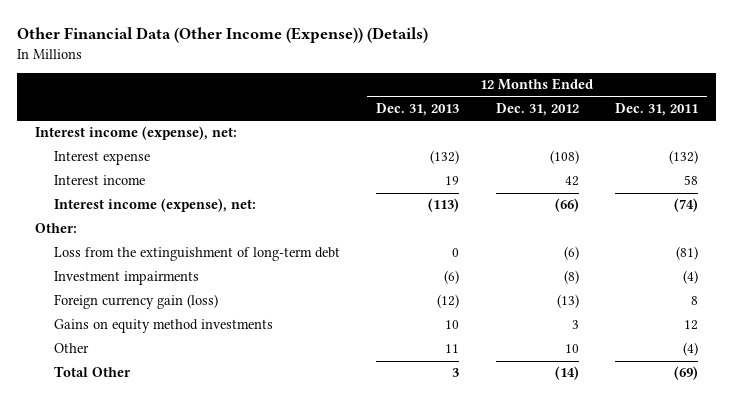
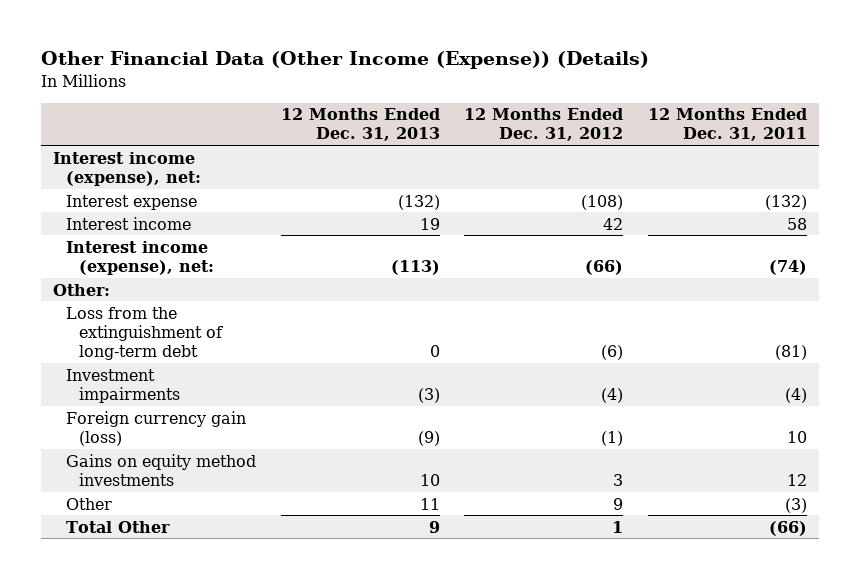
- Investment impairments | (6) | (8) | (4)
- Foreign currency gain (loss) | (12) | (13) | 8
+ Investment impairments | (3) | (4) | (4)
+ Foreign currency gain (loss) | (9) | (1) | 10
- Other | 11 | 10 | (4)
- Total Other | 3 | (14) | (69)
+ Other | 11 | 9 | (3)
+ Total Other | 9 | 1 | (66)

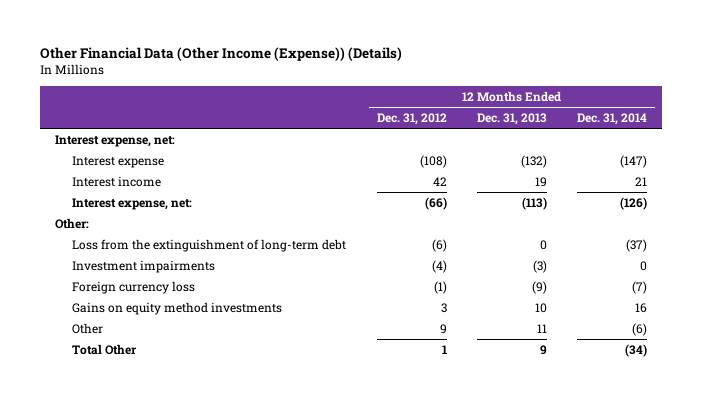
- | 12 Months Ended Dec. 31, 2013 | 12 Months Ended Dec. 31, 2012 | 12 Months Ended Dec. 31, 2011
+ | 12 Months Ended Dec. 31, 2012 | 12 Months Ended Dec. 31, 2013 | 12 Months Ended Dec. 31, 2014
- Interest income (expense), net:
+ Interest expense, net:
- Interest income (expense), net: | (113) | (66) | (74)
+ Interest expense, net: | (66) | (113) | (126)
- Foreign currency gain (loss) | (9) | (1) | 10
+ Foreign currency loss | (1) | (9) | (7)

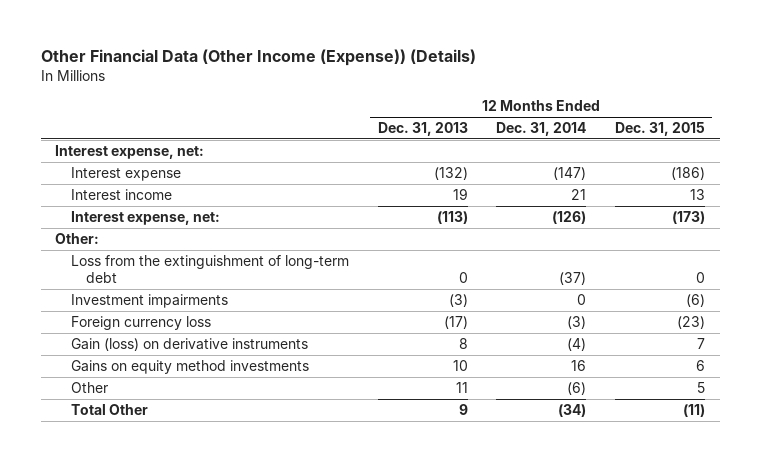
- | 12 Months Ended Dec. 31, 2012 | 12 Months Ended Dec. 31, 2013 | 12 Months Ended Dec. 31, 2014
+ | 12 Months Ended Dec. 31, 2013 | 12 Months Ended Dec. 31, 2014 | 12 Months Ended Dec. 31, 2015
- Foreign currency loss | (1) | (9) | (7)
+ Foreign currency loss | (17) | (3) | (23)
+ Gain (loss) on derivative instruments | 8 | (4) | 7

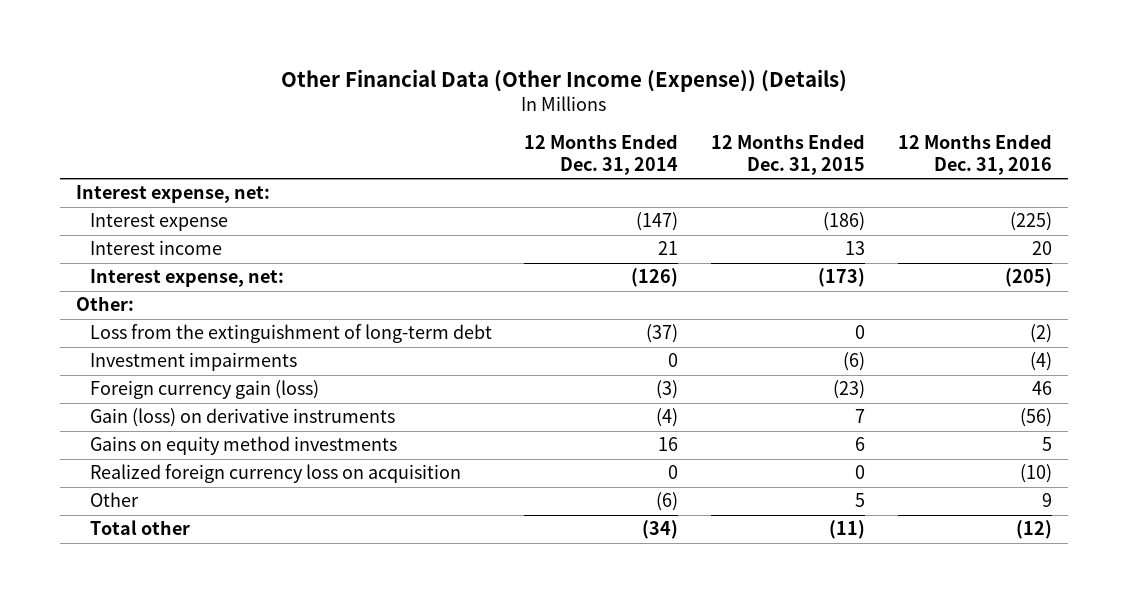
- | 12 Months Ended Dec. 31, 2013 | 12 Months Ended Dec. 31, 2014 | 12 Months Ended Dec. 31, 2015
+ | 12 Months Ended Dec. 31, 2014 | 12 Months Ended Dec. 31, 2015 | 12 Months Ended Dec. 31, 2016
- Foreign currency loss | (17) | (3) | (23)
+ Foreign currency gain (loss) | (3) | (23) | 46
+ Realized foreign currency loss on acquisition | 0 | 0 | (10)
- Total Other | 9 | (34) | (11)
+ Total other | (34) | (11) | (12)

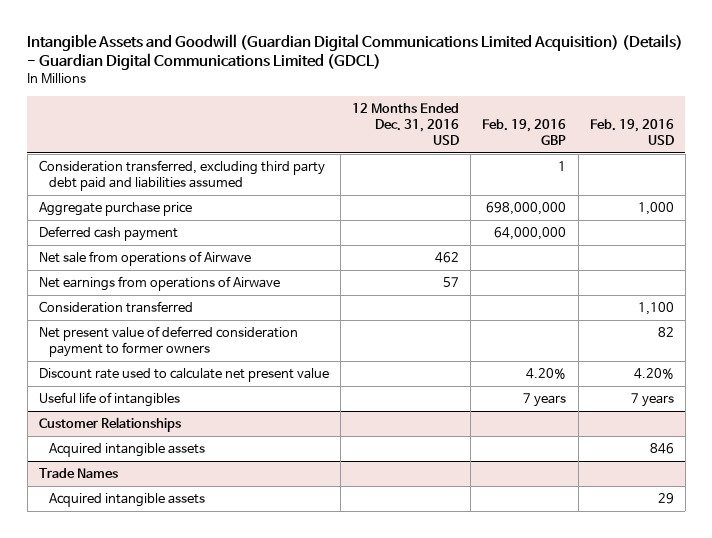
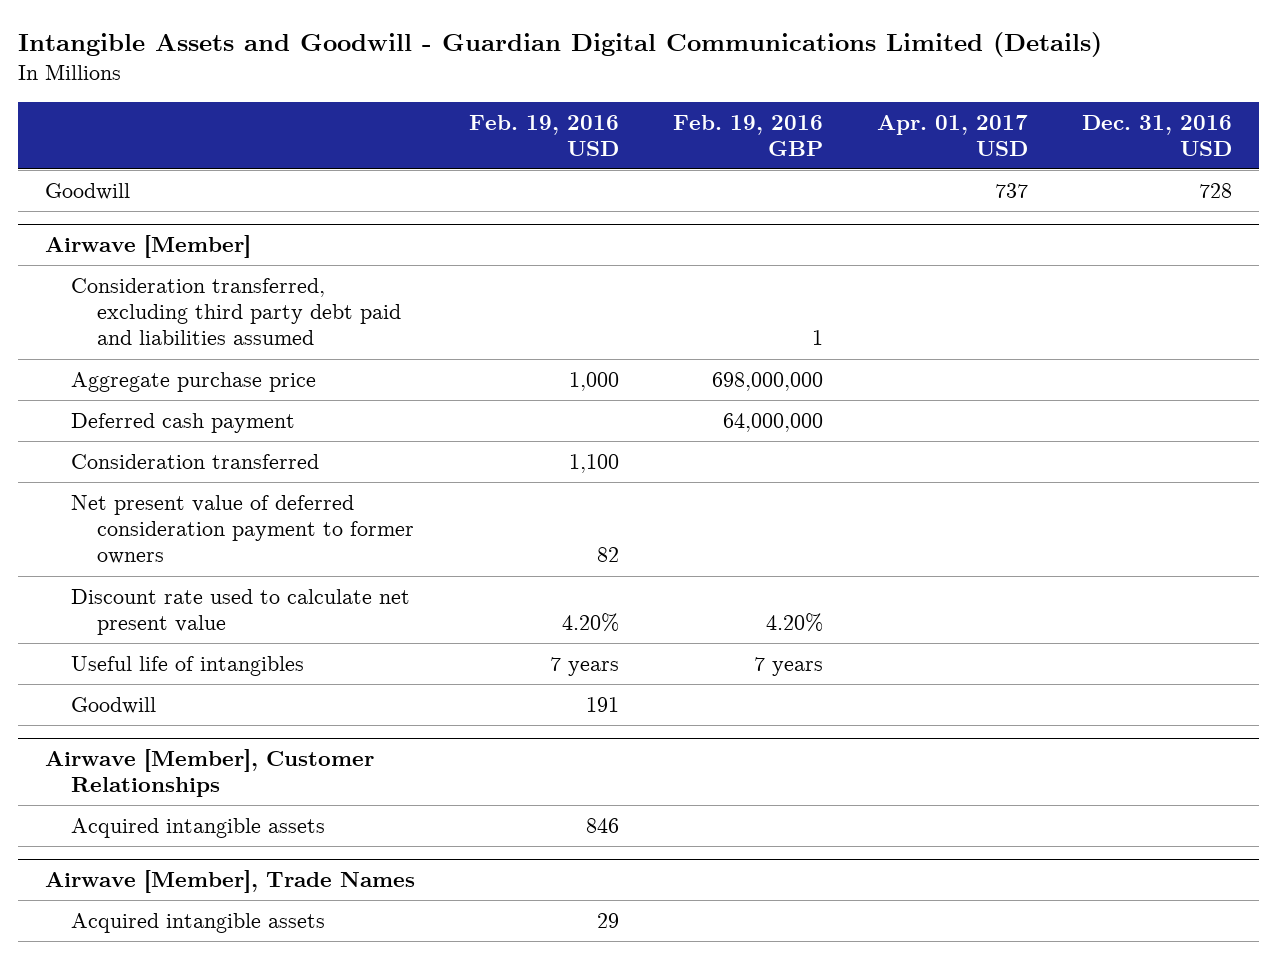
- Intangible Assets and Goodwill (Guardian Digital Communications Limited Acquisition) (Details) - Guardian Digital Communications Limited (GDCL)
+ Intangible Assets and Goodwill - Guardian Digital Communications Limited (Details)
- | 12 Months Ended Dec. 31, 2016 USD | Feb. 19, 2016 GBP | Feb. 19, 2016 USD
+ | Feb. 19, 2016 USD | Feb. 19, 2016 GBP | Apr. 01, 2017 USD | Dec. 31, 2016 USD
+ Goodwill | | | 737 | 728
+ Airwave [Member]
- Net sale from operations of Airwave | 462 | |
- Net earnings from operations of Airwave | 57 | |
- Customer Relationships
+ Goodwill | 191 | | |
+ Airwave [Member], Customer Relationships
- Trade Names
+ Airwave [Member], Trade Names

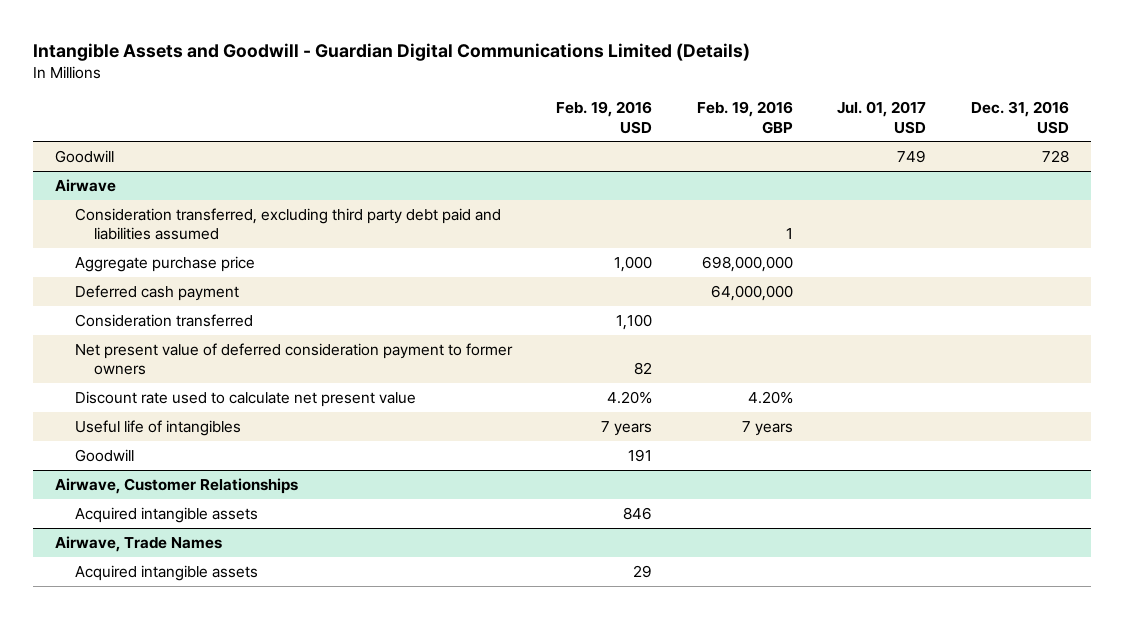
- | Feb. 19, 2016 USD | Feb. 19, 2016 GBP | Apr. 01, 2017 USD | Dec. 31, 2016 USD
+ | Feb. 19, 2016 USD | Feb. 19, 2016 GBP | Jul. 01, 2017 USD | Dec. 31, 2016 USD
- Airwave [Member]
+ Airwave
- Airwave [Member], Customer Relationships
+ Airwave, Customer Relationships
- Airwave [Member], Trade Names
+ Airwave, Trade Names

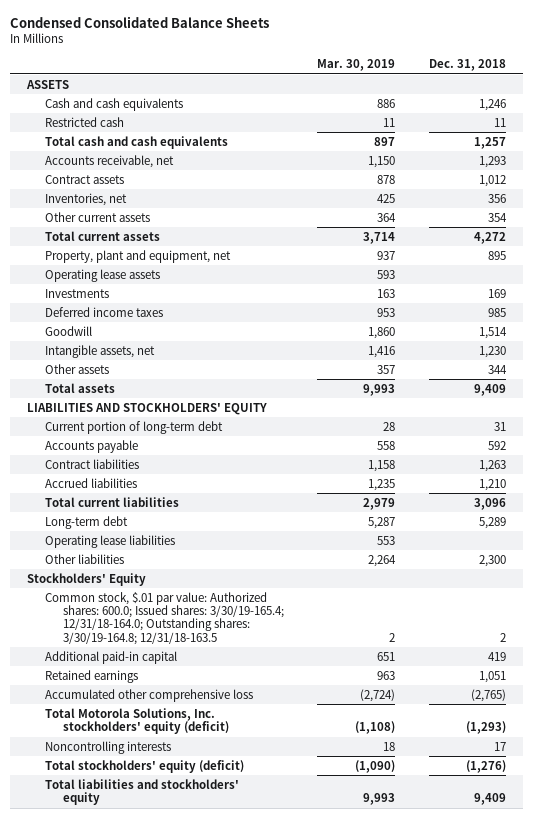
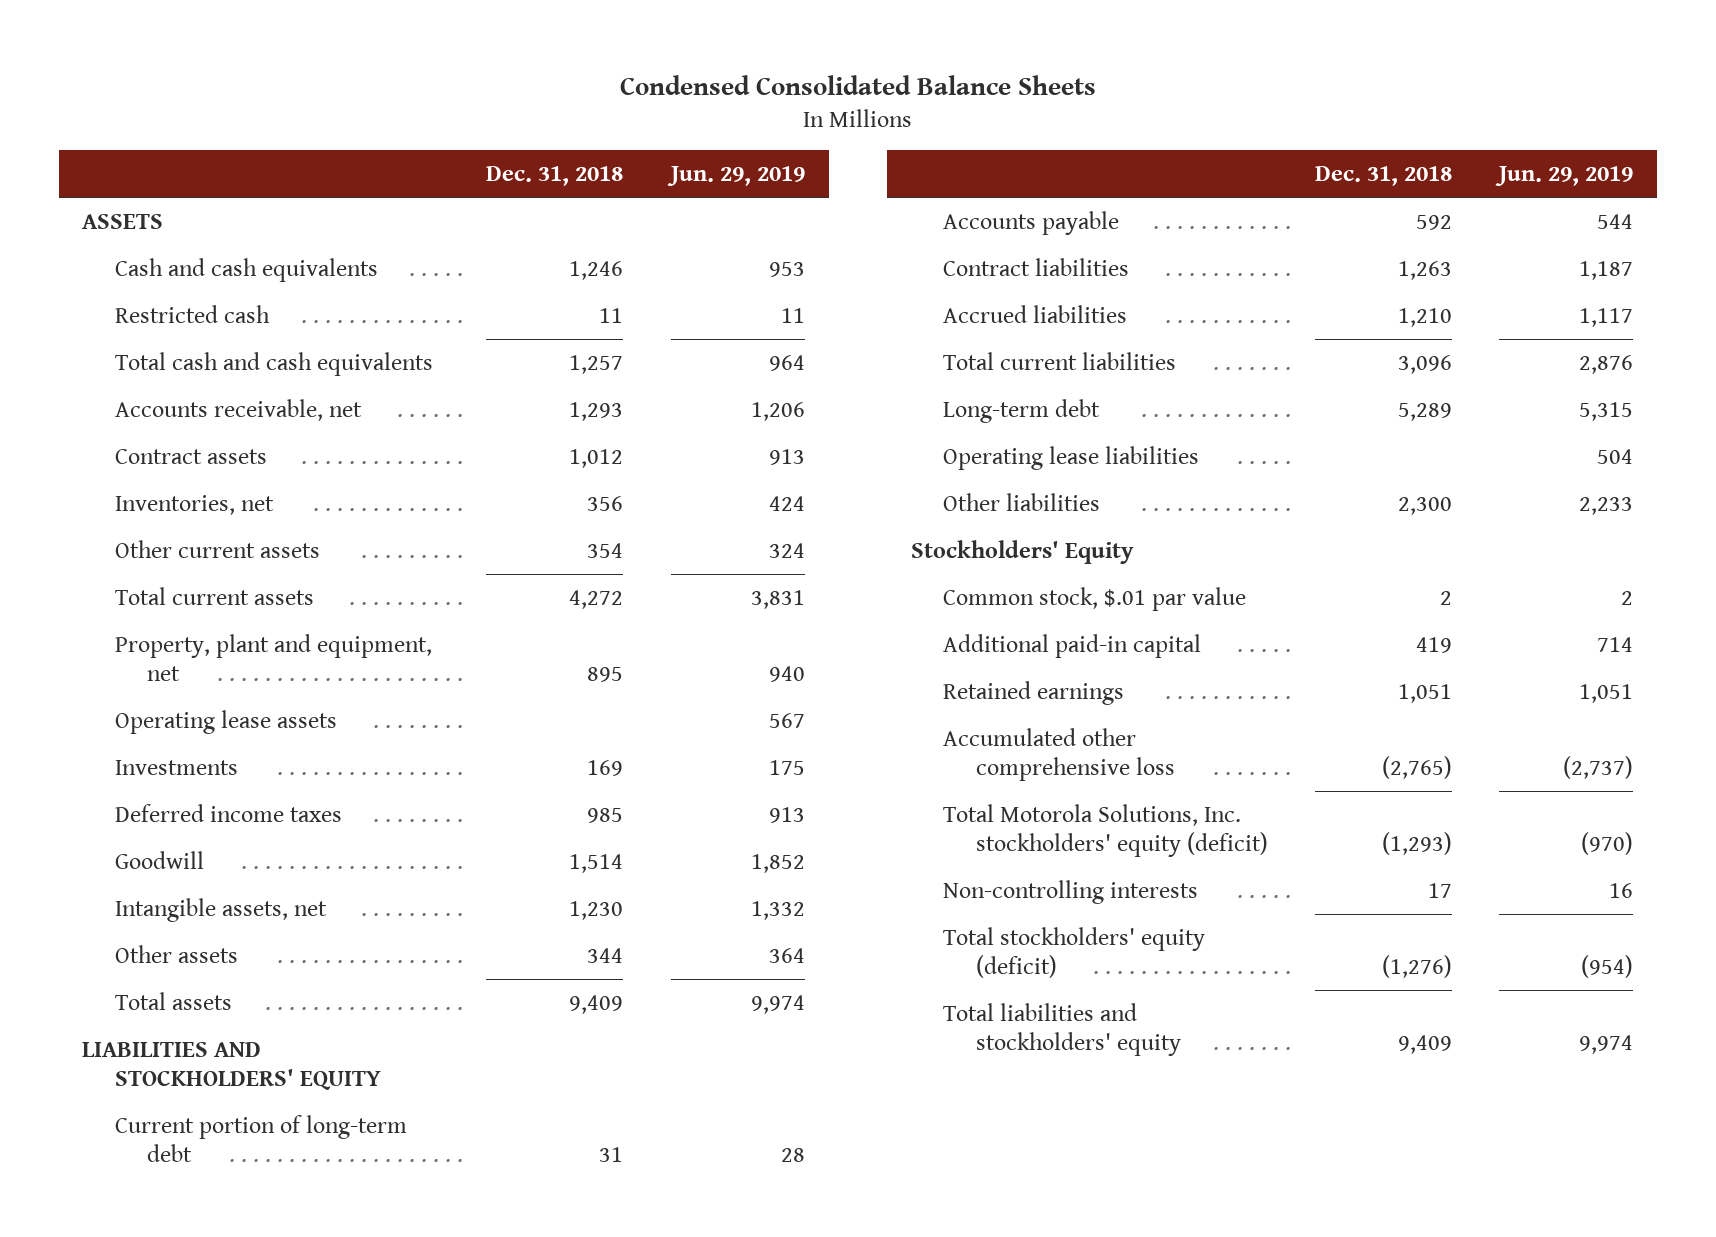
- | Mar. 30, 2019 | Dec. 31, 2018
+ | Dec. 31, 2018 | Jun. 29, 2019
- Common stock, $.01 par value: Authorized shares: 600.0; Issued shares: 3/30/19-165.4; 12/31/18-164.0; Outstanding shares: 3/30/19-164.8; 12/31/18-163.5 | 2 | 2
+ Common stock, $.01 par value | 2 | 2
- Noncontrolling interests | 18 | 17
+ Non-controlling interests | 17 | 16

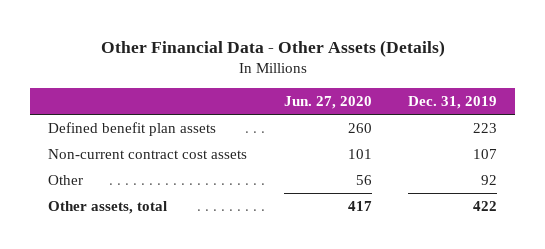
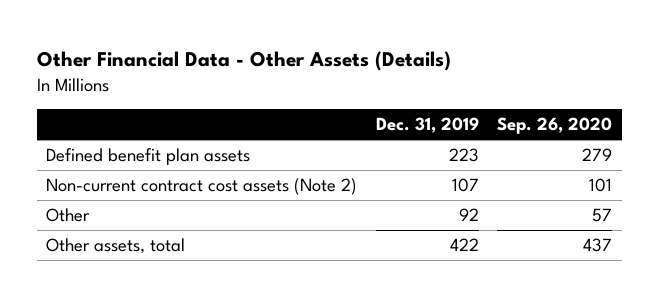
- | Jun. 27, 2020 | Dec. 31, 2019
+ | Dec. 31, 2019 | Sep. 26, 2020
- Non-current contract cost assets | 101 | 107
+ Non-current contract cost assets (Note 2) | 107 | 101

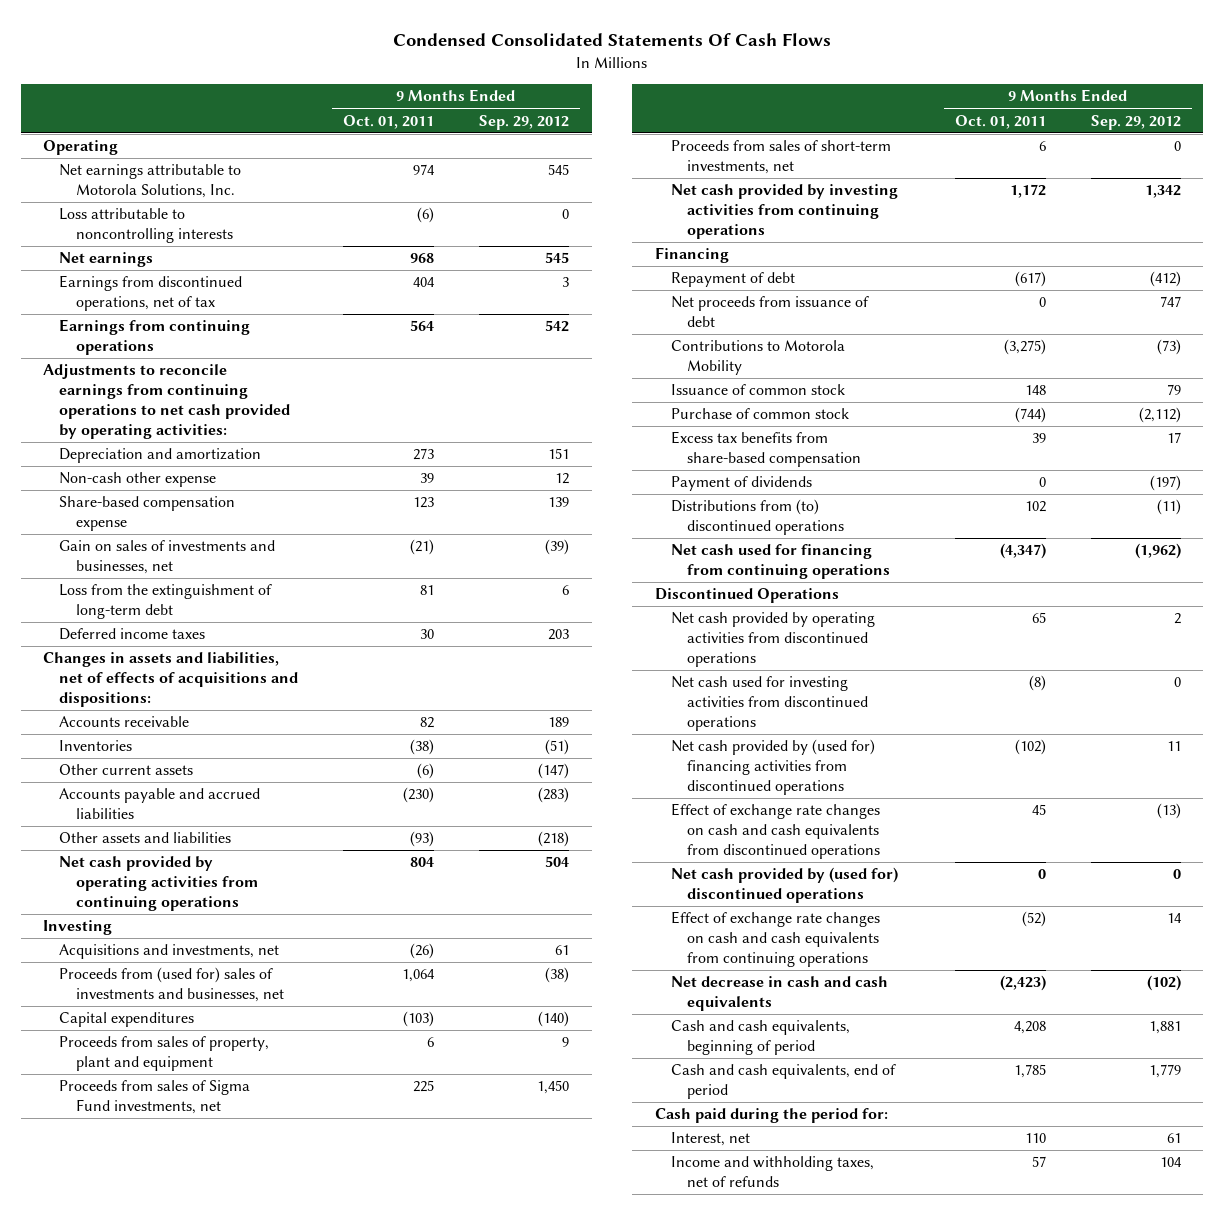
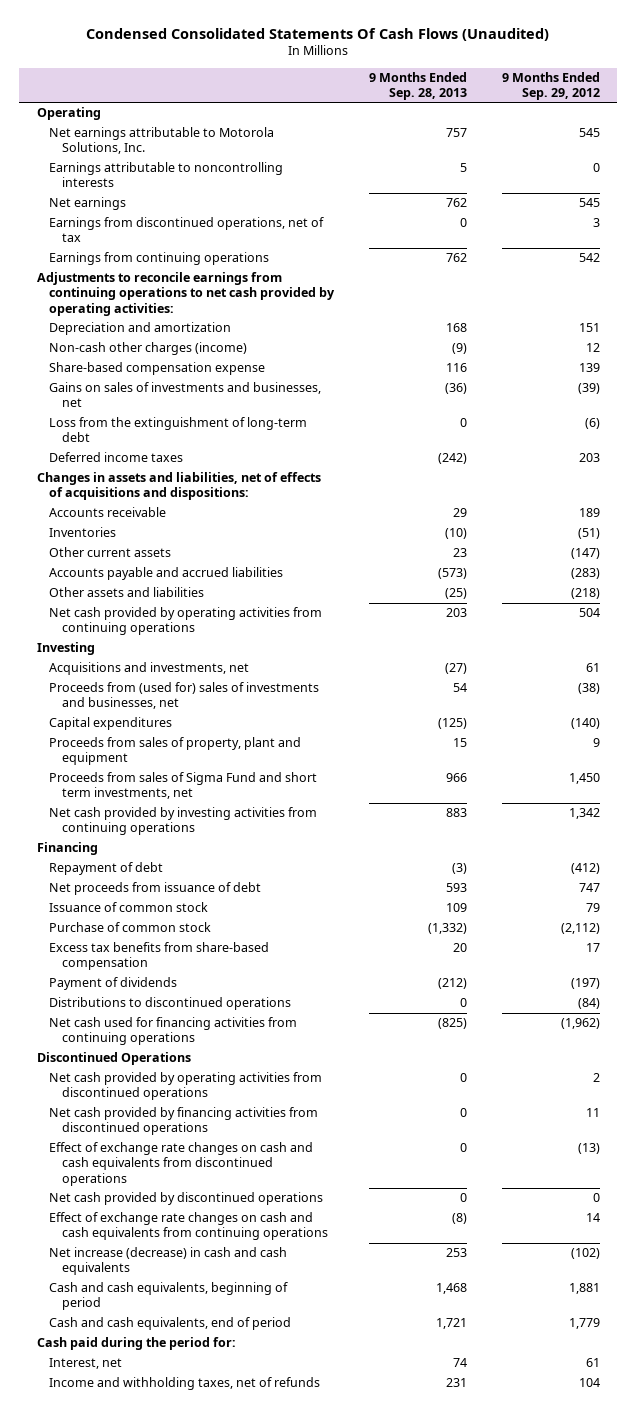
- Condensed Consolidated Statements Of Cash Flows
+ Condensed Consolidated Statements Of Cash Flows (Unaudited)
- | 9 Months Ended Oct. 01, 2011 | 9 Months Ended Sep. 29, 2012
+ | 9 Months Ended Sep. 28, 2013 | 9 Months Ended Sep. 29, 2012
- Loss attributable to noncontrolling interests | (6) | 0
+ Earnings attributable to noncontrolling interests | 5 | 0
- Non-cash other expense | 39 | 12
+ Non-cash other charges (income) | (9) | 12
- Gain on sales of investments and businesses, net | (21) | (39)
- Loss from the extinguishment of long-term debt | 81 | 6
+ Gains on sales of investments and businesses, net | (36) | (39)
+ Loss from the extinguishment of long-term debt | 0 | (6)
- Proceeds from sales of Sigma Fund investments, net | 225 | 1,450
- Proceeds from sales of short-term investments, net | 6 | 0
+ Proceeds from sales of Sigma Fund and short term investments, net | 966 | 1,450
- Contributions to Motorola Mobility | (3,275) | (73)
- Distributions from (to) discontinued operations | 102 | (11)
- Net cash used for financing from continuing operations | (4,347) | (1,962)
+ Distributions to discontinued operations | 0 | (84)
+ Net cash used for financing activities from continuing operations | (825) | (1,962)
- Net cash used for investing activities from discontinued operations | (8) | 0
- Net cash provided by (used for) financing activities from discontinued operations | (102) | 11
+ Net cash provided by financing activities from discontinued operations | 0 | 11
- Net cash provided by (used for) discontinued operations | 0 | 0
+ Net cash provided by discontinued operations | 0 | 0
- Net decrease in cash and cash equivalents | (2,423) | (102)
+ Net increase (decrease) in cash and cash equivalents | 253 | (102)

